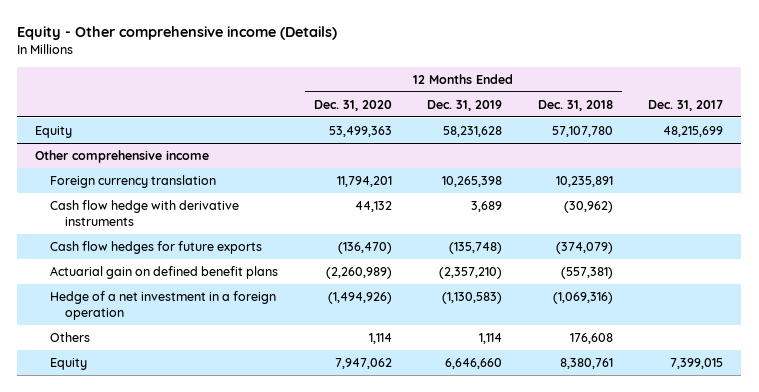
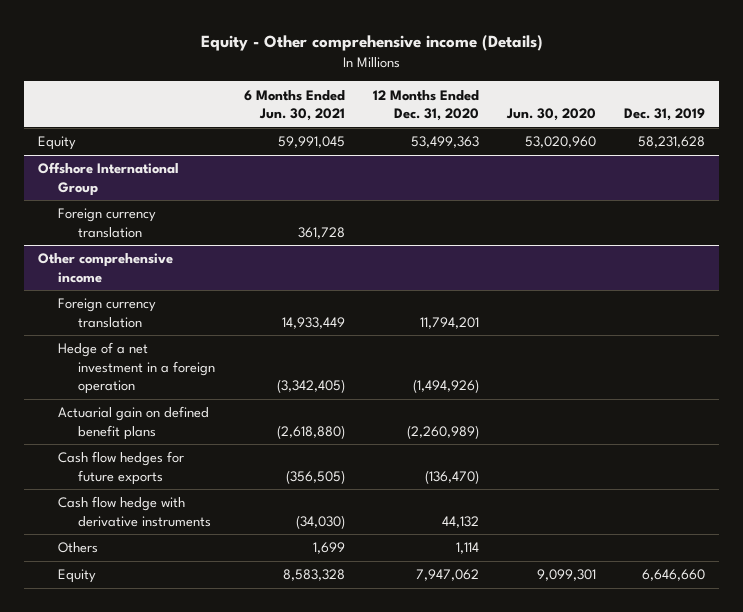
- | 12 Months Ended Dec. 31, 2020 | 12 Months Ended Dec. 31, 2019 | 12 Months Ended Dec. 31, 2018 | Dec. 31, 2017
+ | 6 Months Ended Jun. 30, 2021 | 12 Months Ended Dec. 31, 2020 | Jun. 30, 2020 | Dec. 31, 2019
+ Offshore International Group
+ Foreign currency translation | 361,728 | | |
@ Other comprehensive income
moved down: Actuarial gain on defined benefit plans | (2,618,880) | (2,260,989) | |
moved down: Cash flow hedges for future exports | (356,505) | (136,470) | |
moved down: Cash flow hedge with derivative instruments | (34,030) | 44,132 | |

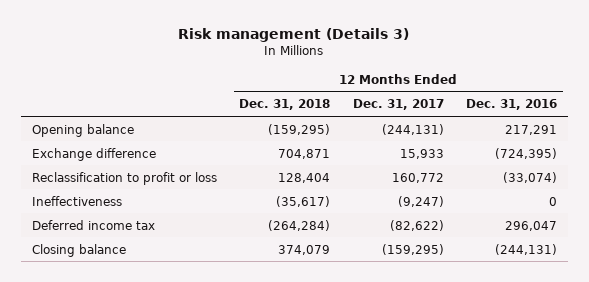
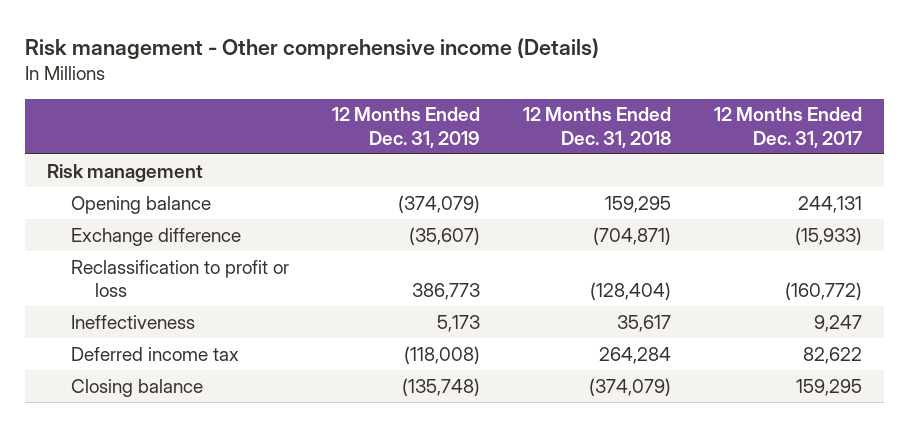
- Risk management (Details 3)
+ Risk management - Other comprehensive income (Details)
- | 12 Months Ended Dec. 31, 2018 | 12 Months Ended Dec. 31, 2017 | 12 Months Ended Dec. 31, 2016
+ | 12 Months Ended Dec. 31, 2019 | 12 Months Ended Dec. 31, 2018 | 12 Months Ended Dec. 31, 2017
- Opening balance | (159,295) | (244,131) | 217,291
- Exchange difference | 704,871 | 15,933 | (724,395)
- Reclassification to profit or loss | 128,404 | 160,772 | (33,074)
- Ineffectiveness | (35,617) | (9,247) | 0
- Deferred income tax | (264,284) | (82,622) | 296,047
- Closing balance | 374,079 | (159,295) | (244,131)
+ Risk management
+ Opening balance | (374,079) | 159,295 | 244,131
+ Exchange difference | (35,607) | (704,871) | (15,933)
+ Reclassification to profit or loss | 386,773 | (128,404) | (160,772)
+ Ineffectiveness | 5,173 | 35,617 | 9,247
+ Deferred income tax | (118,008) | 264,284 | 82,622
+ Closing balance | (135,748) | (374,079) | 159,295

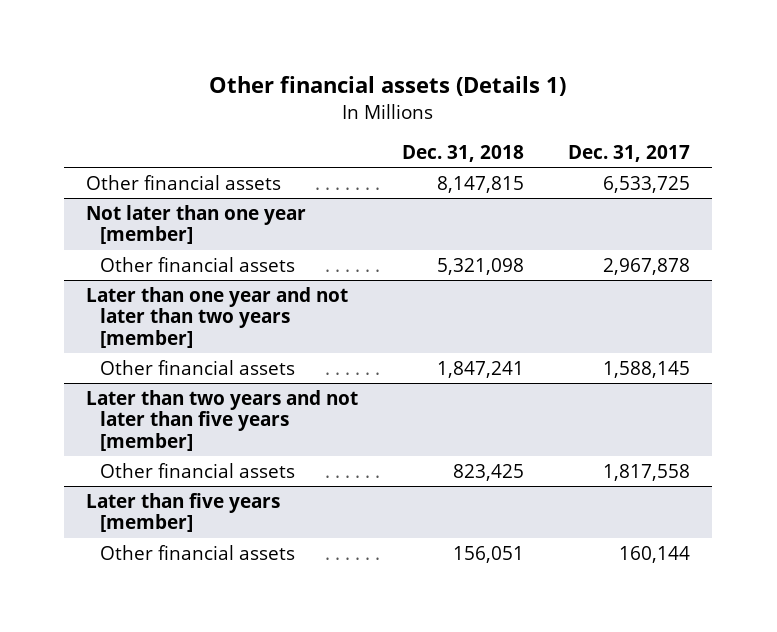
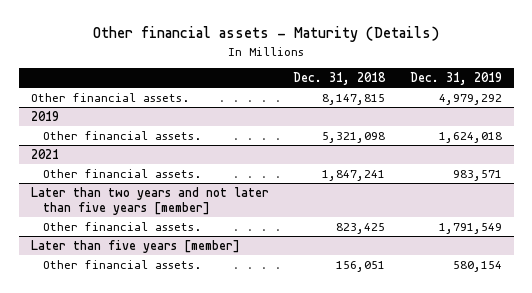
- Other financial assets (Details 1)
+ Other financial assets - Maturity (Details)
- | Dec. 31, 2018 | Dec. 31, 2017
+ | Dec. 31, 2018 | Dec. 31, 2019
- Other financial assets | 8,147,815 | 6,533,725
- Not later than one year [member]
- Other financial assets | 5,321,098 | 2,967,878
- Later than one year and not later than two years [member]
- Other financial assets | 1,847,241 | 1,588,145
+ Other financial assets. | 8,147,815 | 4,979,292
+ 2019
+ Other financial assets. | 5,321,098 | 1,624,018
+ 2021
+ Other financial assets. | 1,847,241 | 983,571
@ Later than two years and not later than five years [member]
- Other financial assets | 823,425 | 1,817,558
+ Other financial assets. | 823,425 | 1,791,549
@ Later than five years [member]
- Other financial assets | 156,051 | 160,144
+ Other financial assets. | 156,051 | 580,154

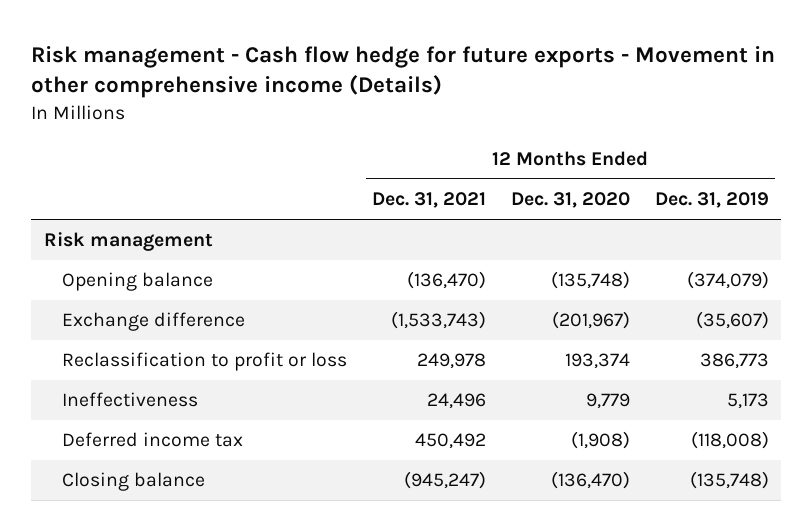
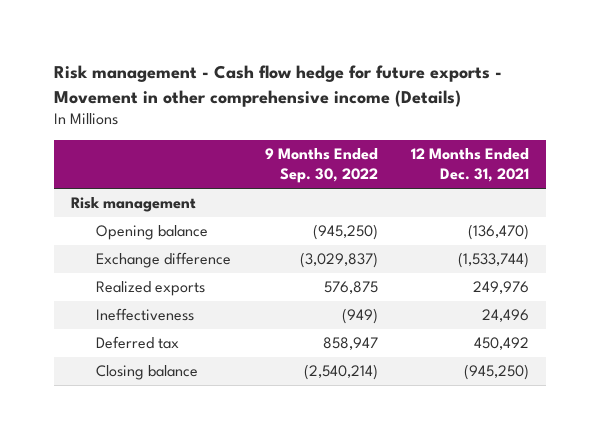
- | 12 Months Ended Dec. 31, 2021 | 12 Months Ended Dec. 31, 2020 | 12 Months Ended Dec. 31, 2019
+ | 9 Months Ended Sep. 30, 2022 | 12 Months Ended Dec. 31, 2021
- Exchange difference | (1,533,743) | (201,967) | (35,607)
- Reclassification to profit or loss | 249,978 | 193,374 | 386,773
+ Exchange difference | (3,029,837) | (1,533,744)
+ Realized exports | 576,875 | 249,976
- Deferred income tax | 450,492 | (1,908) | (118,008)
- Closing balance | (945,247) | (136,470) | (135,748)
+ Deferred tax | 858,947 | 450,492
+ Closing balance | (2,540,214) | (945,250)

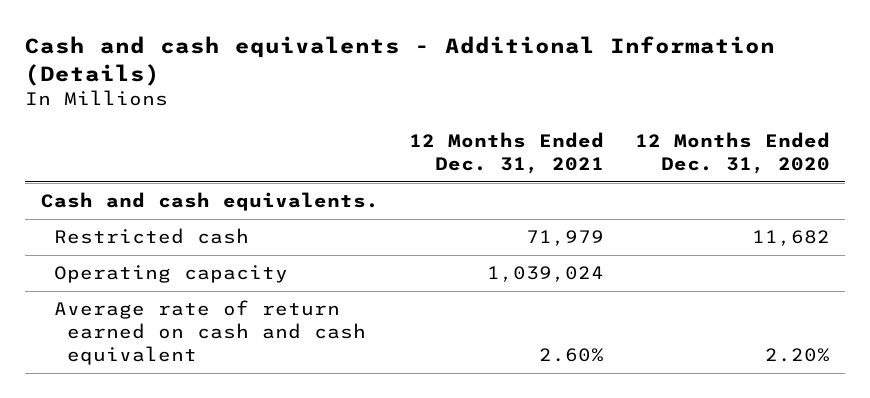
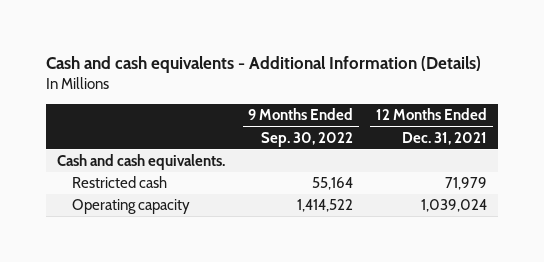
- | 12 Months Ended Dec. 31, 2021 | 12 Months Ended Dec. 31, 2020
+ | 9 Months Ended Sep. 30, 2022 | 12 Months Ended Dec. 31, 2021
- Average rate of return earned on cash and cash equivalent | 2.60% | 2.20%

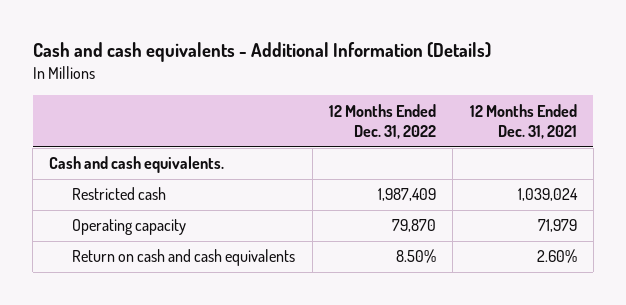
- | 9 Months Ended Sep. 30, 2022 | 12 Months Ended Dec. 31, 2021
+ | 12 Months Ended Dec. 31, 2022 | 12 Months Ended Dec. 31, 2021
- Restricted cash | 55,164 | 71,979
- Operating capacity | 1,414,522 | 1,039,024
+ Restricted cash | 1,987,409 | 1,039,024
+ Operating capacity | 79,870 | 71,979
+ Return on cash and cash equivalents | 8.50% | 2.60%

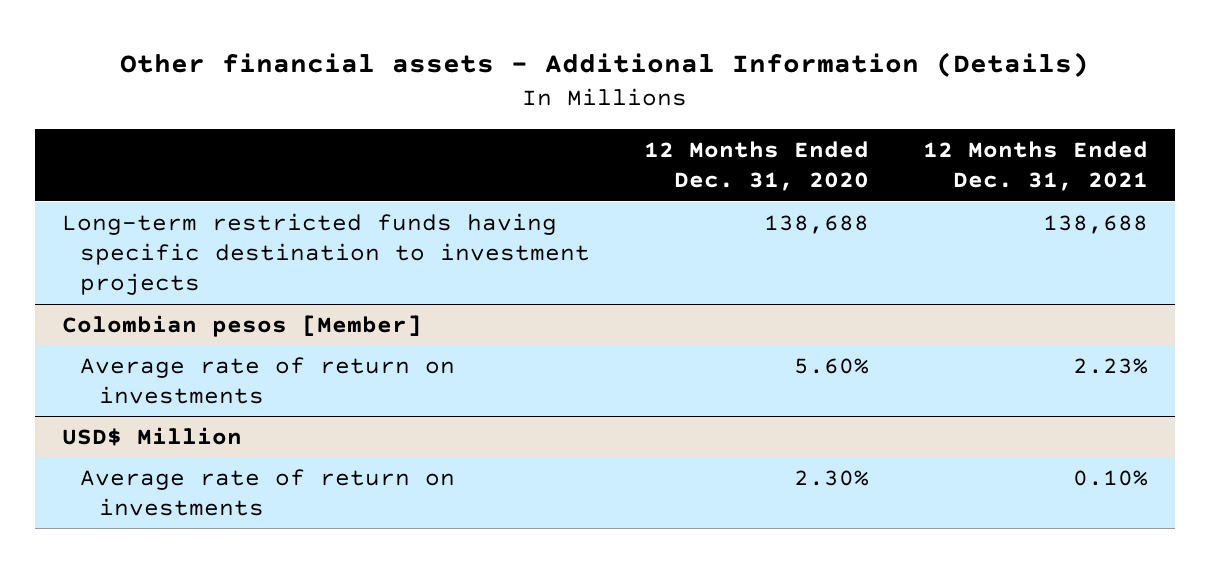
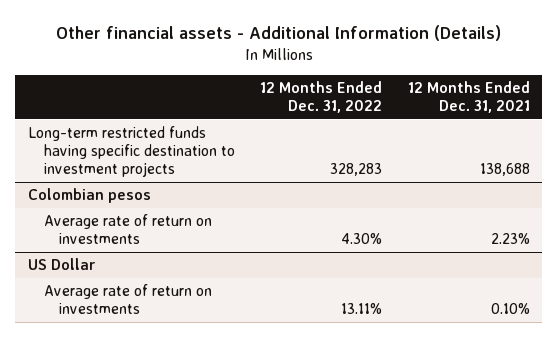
- | 12 Months Ended Dec. 31, 2020 | 12 Months Ended Dec. 31, 2021
+ | 12 Months Ended Dec. 31, 2022 | 12 Months Ended Dec. 31, 2021
- Colombian pesos [Member]
+ Colombian pesos
- USD$ Million
+ US Dollar

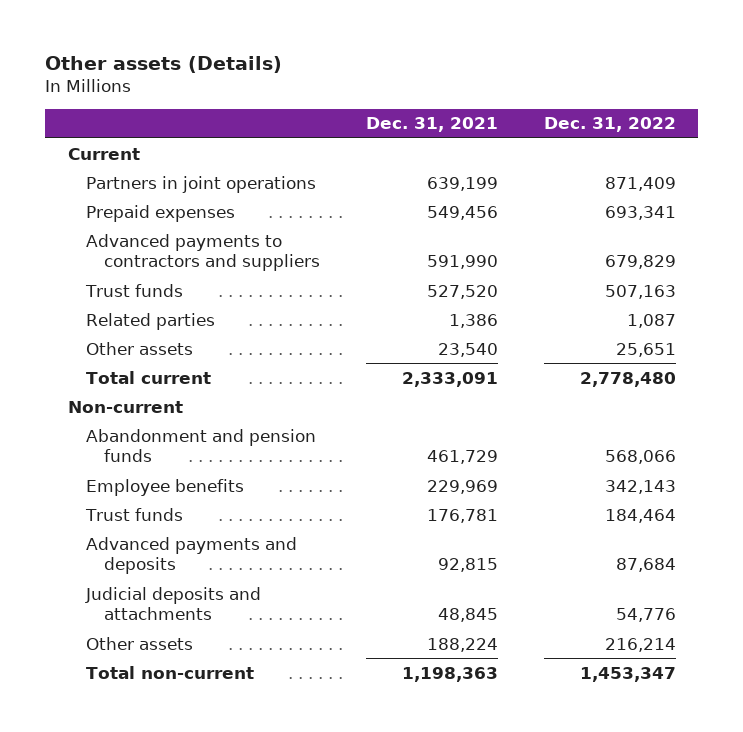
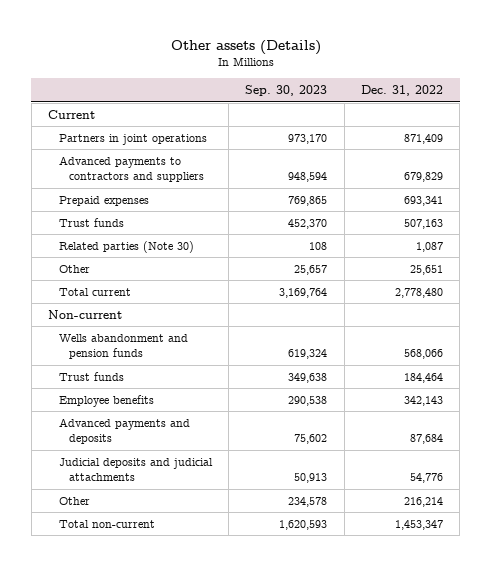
- | Dec. 31, 2021 | Dec. 31, 2022
+ | Sep. 30, 2023 | Dec. 31, 2022
moved down: Prepaid expenses | 769,865 | 693,341
- Related parties | 1,386 | 1,087
- Other assets | 23,540 | 25,651
+ Related parties (Note 30) | 108 | 1,087
+ Other | 25,657 | 25,651
- Abandonment and pension funds | 461,729 | 568,066
+ Wells abandonment and pension funds | 619,324 | 568,066
moved down: Employee benefits | 290,538 | 342,143
- Judicial deposits and attachments | 48,845 | 54,776
- Other assets | 188,224 | 216,214
+ Judicial deposits and judicial attachments | 50,913 | 54,776
+ Other | 234,578 | 216,214

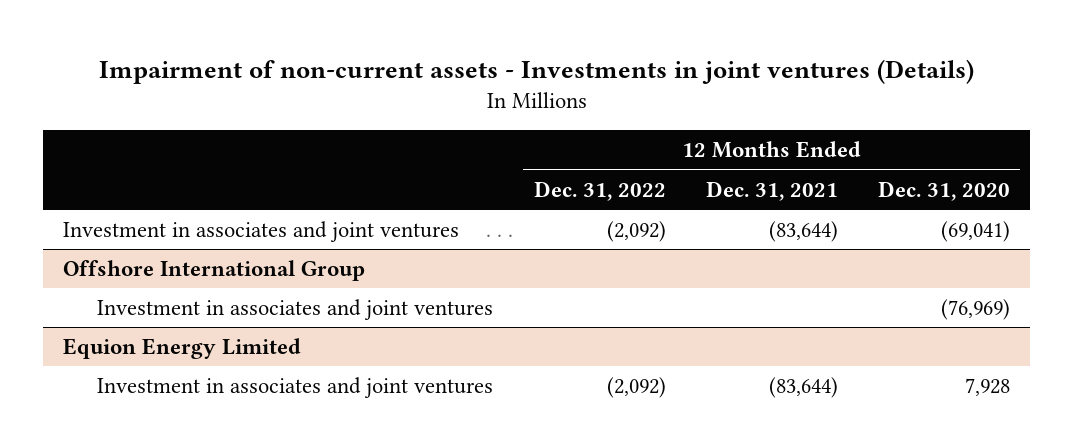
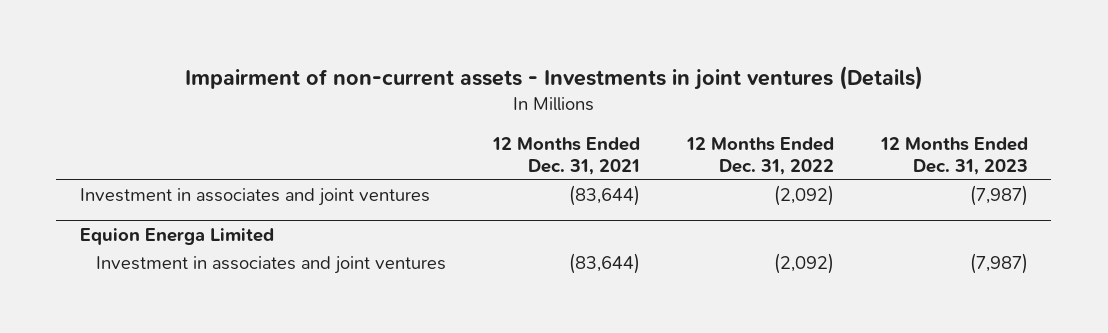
- | 12 Months Ended Dec. 31, 2022 | 12 Months Ended Dec. 31, 2021 | 12 Months Ended Dec. 31, 2020
+ | 12 Months Ended Dec. 31, 2021 | 12 Months Ended Dec. 31, 2022 | 12 Months Ended Dec. 31, 2023
- Offshore International Group
- Investment in associates and joint ventures | | | (76,969)
- Equion Energy Limited
+ Equion Energa Limited

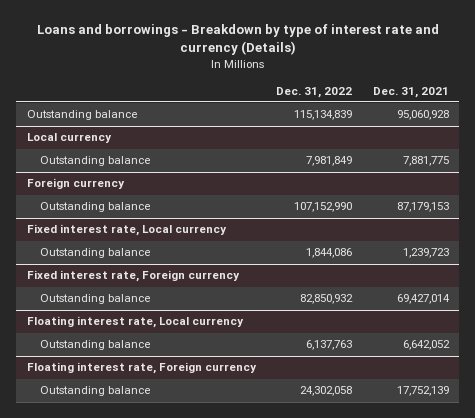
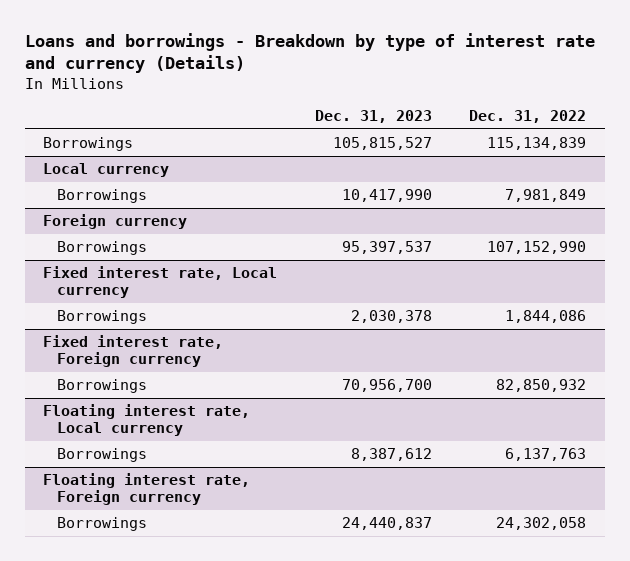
- | Dec. 31, 2022 | Dec. 31, 2021
+ | Dec. 31, 2023 | Dec. 31, 2022
- Outstanding balance | 115,134,839 | 95,060,928
+ Borrowings | 105,815,527 | 115,134,839
@ Local currency
- Outstanding balance | 7,981,849 | 7,881,775
+ Borrowings | 10,417,990 | 7,981,849
@ Foreign currency
- Outstanding balance | 107,152,990 | 87,179,153
+ Borrowings | 95,397,537 | 107,152,990
@ Fixed interest rate, Local currency
- Outstanding balance | 1,844,086 | 1,239,723
+ Borrowings | 2,030,378 | 1,844,086
@ Fixed interest rate, Foreign currency
- Outstanding balance | 82,850,932 | 69,427,014
+ Borrowings | 70,956,700 | 82,850,932
@ Floating interest rate, Local currency
- Outstanding balance | 6,137,763 | 6,642,052
+ Borrowings | 8,387,612 | 6,137,763
@ Floating interest rate, Foreign currency
- Outstanding balance | 24,302,058 | 17,752,139
+ Borrowings | 24,440,837 | 24,302,058

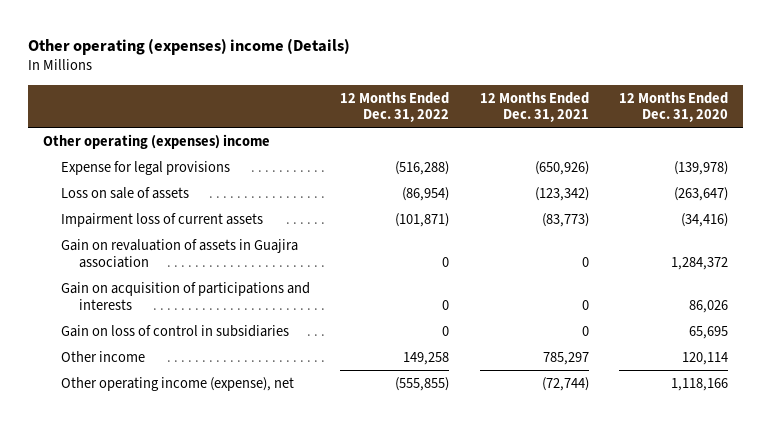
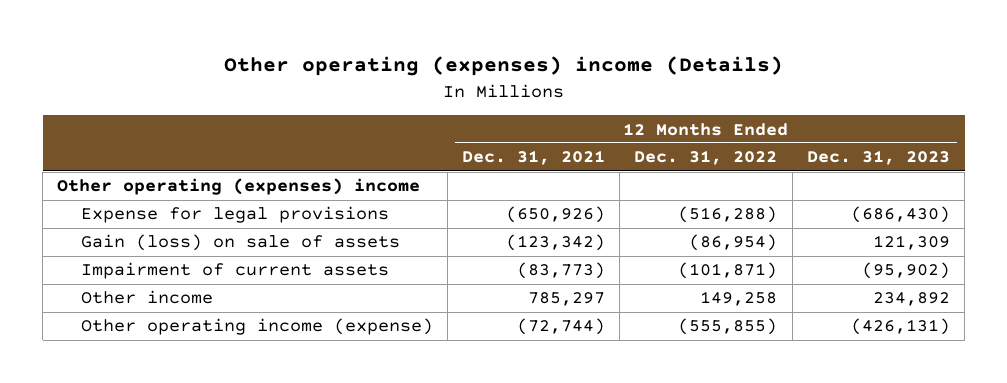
- | 12 Months Ended Dec. 31, 2022 | 12 Months Ended Dec. 31, 2021 | 12 Months Ended Dec. 31, 2020
+ | 12 Months Ended Dec. 31, 2021 | 12 Months Ended Dec. 31, 2022 | 12 Months Ended Dec. 31, 2023
- Loss on sale of assets | (86,954) | (123,342) | (263,647)
- Impairment loss of current assets | (101,871) | (83,773) | (34,416)
- Gain on revaluation of assets in Guajira association | 0 | 0 | 1,284,372
- Gain on acquisition of participations and interests | 0 | 0 | 86,026
- Gain on loss of control in subsidiaries | 0 | 0 | 65,695
+ Gain (loss) on sale of assets | (123,342) | (86,954) | 121,309
+ Impairment of current assets | (83,773) | (101,871) | (95,902)
- Other operating income (expense), net | (555,855) | (72,744) | 1,118,166
+ Other operating income (expense) | (72,744) | (555,855) | (426,131)

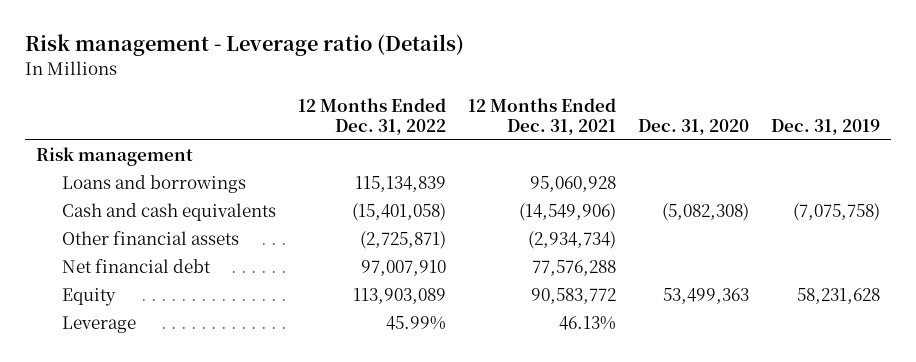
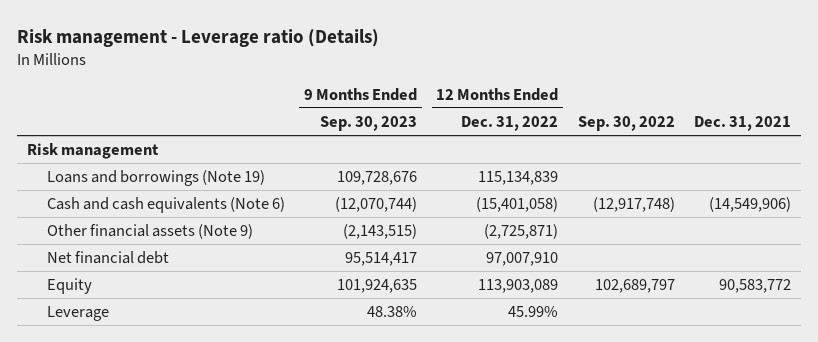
- | 12 Months Ended Dec. 31, 2022 | 12 Months Ended Dec. 31, 2021 | Dec. 31, 2020 | Dec. 31, 2019
+ | 9 Months Ended Sep. 30, 2023 | 12 Months Ended Dec. 31, 2022 | Sep. 30, 2022 | Dec. 31, 2021
- Loans and borrowings | 115,134,839 | 95,060,928 | |
- Cash and cash equivalents | (15,401,058) | (14,549,906) | (5,082,308) | (7,075,758)
- Other financial assets | (2,725,871) | (2,934,734) | |
+ Loans and borrowings (Note 19) | 109,728,676 | 115,134,839 | |
+ Cash and cash equivalents (Note 6) | (12,070,744) | (15,401,058) | (12,917,748) | (14,549,906)
+ Other financial assets (Note 9) | (2,143,515) | (2,725,871) | |

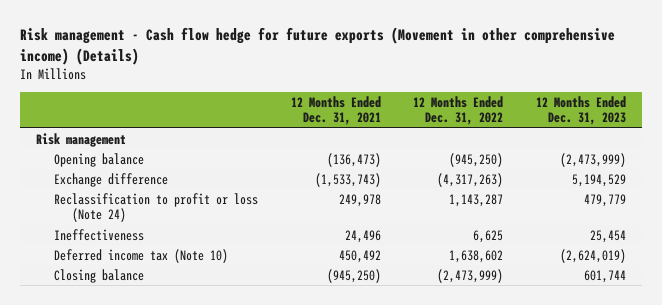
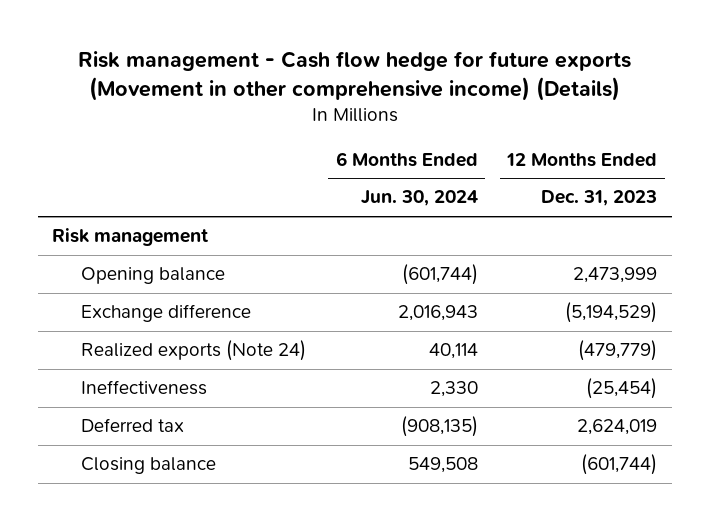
- | 12 Months Ended Dec. 31, 2021 | 12 Months Ended Dec. 31, 2022 | 12 Months Ended Dec. 31, 2023
+ | 6 Months Ended Jun. 30, 2024 | 12 Months Ended Dec. 31, 2023
- Opening balance | (136,473) | (945,250) | (2,473,999)
- Exchange difference | (1,533,743) | (4,317,263) | 5,194,529
- Reclassification to profit or loss (Note 24) | 249,978 | 1,143,287 | 479,779
- Ineffectiveness | 24,496 | 6,625 | 25,454
- Deferred income tax (Note 10) | 450,492 | 1,638,602 | (2,624,019)
- Closing balance | (945,250) | (2,473,999) | 601,744
+ Opening balance | (601,744) | 2,473,999
+ Exchange difference | 2,016,943 | (5,194,529)
+ Realized exports (Note 24) | 40,114 | (479,779)
+ Ineffectiveness | 2,330 | (25,454)
+ Deferred tax | (908,135) | 2,624,019
+ Closing balance | 549,508 | (601,744)

